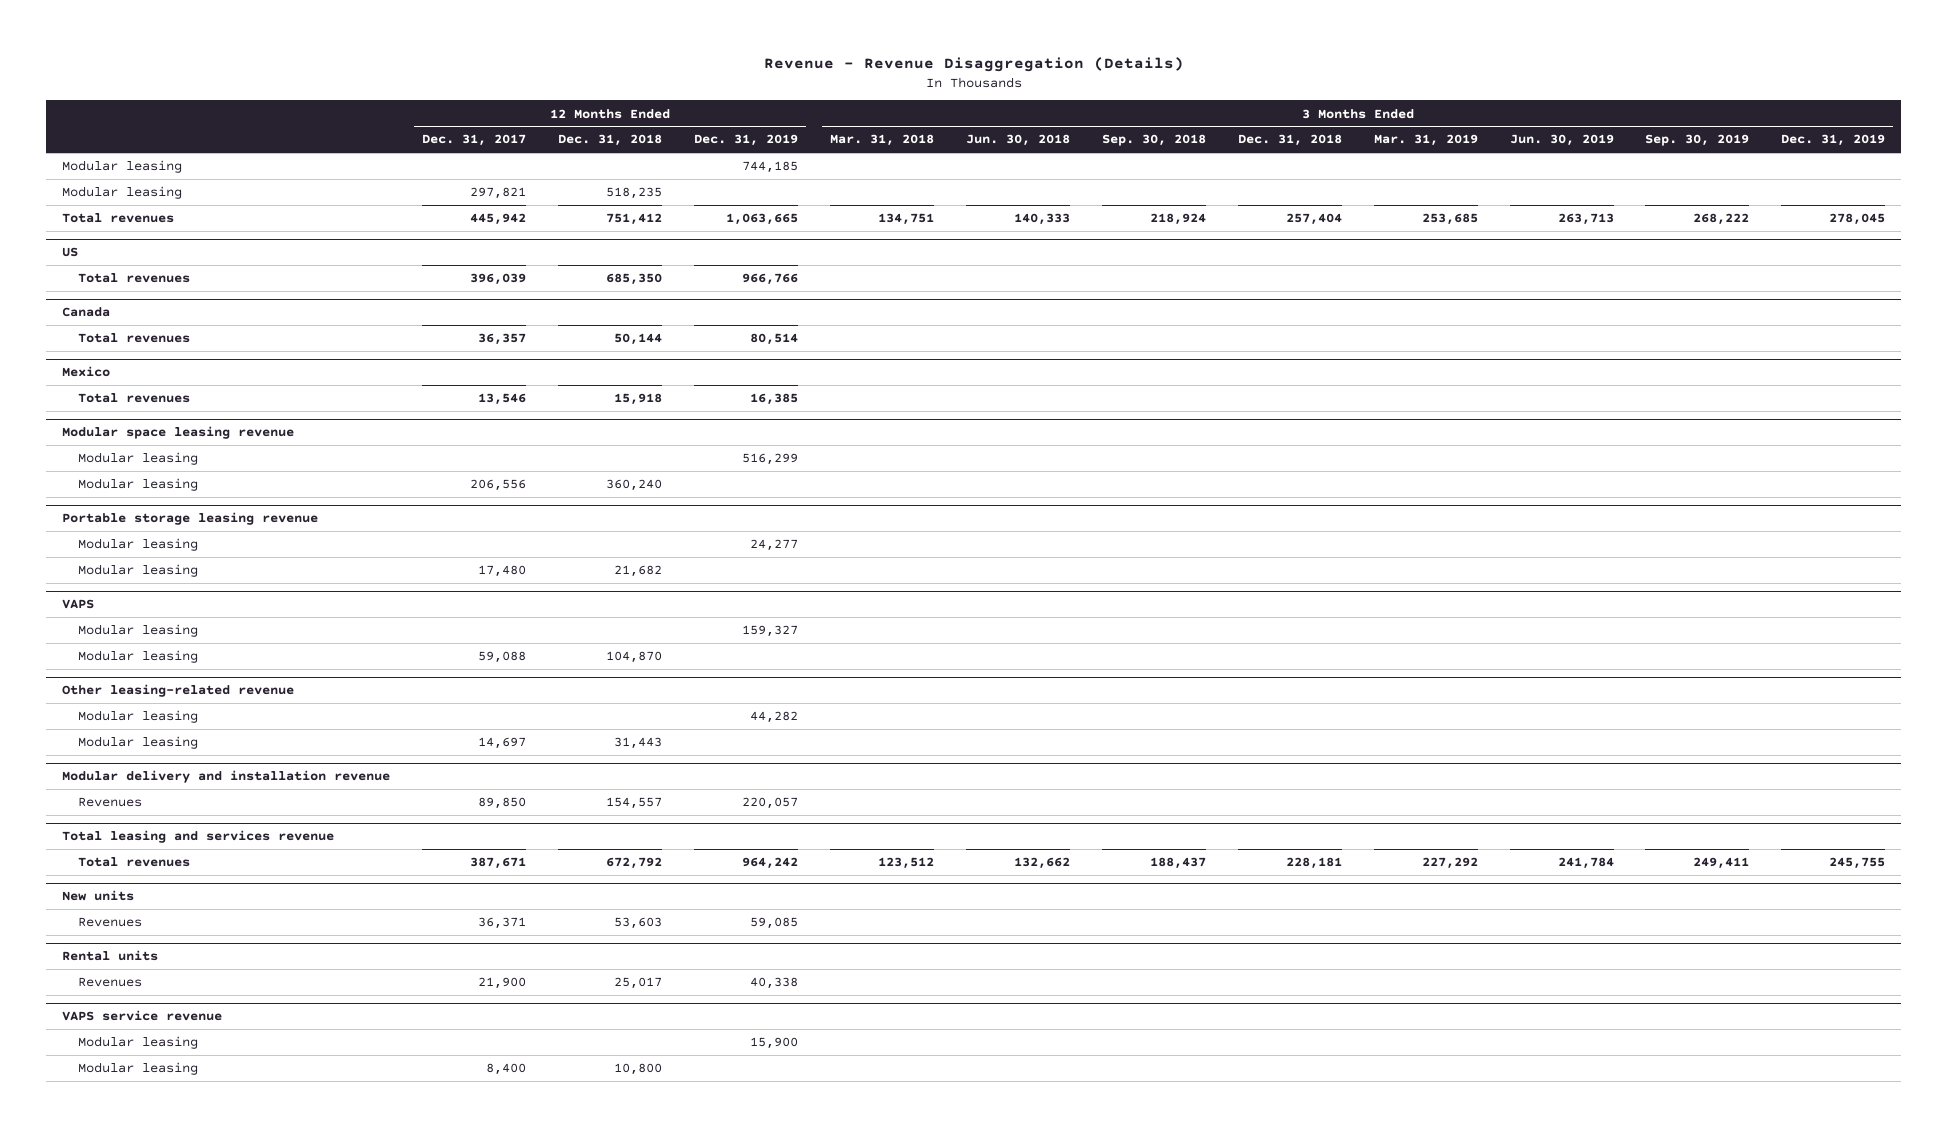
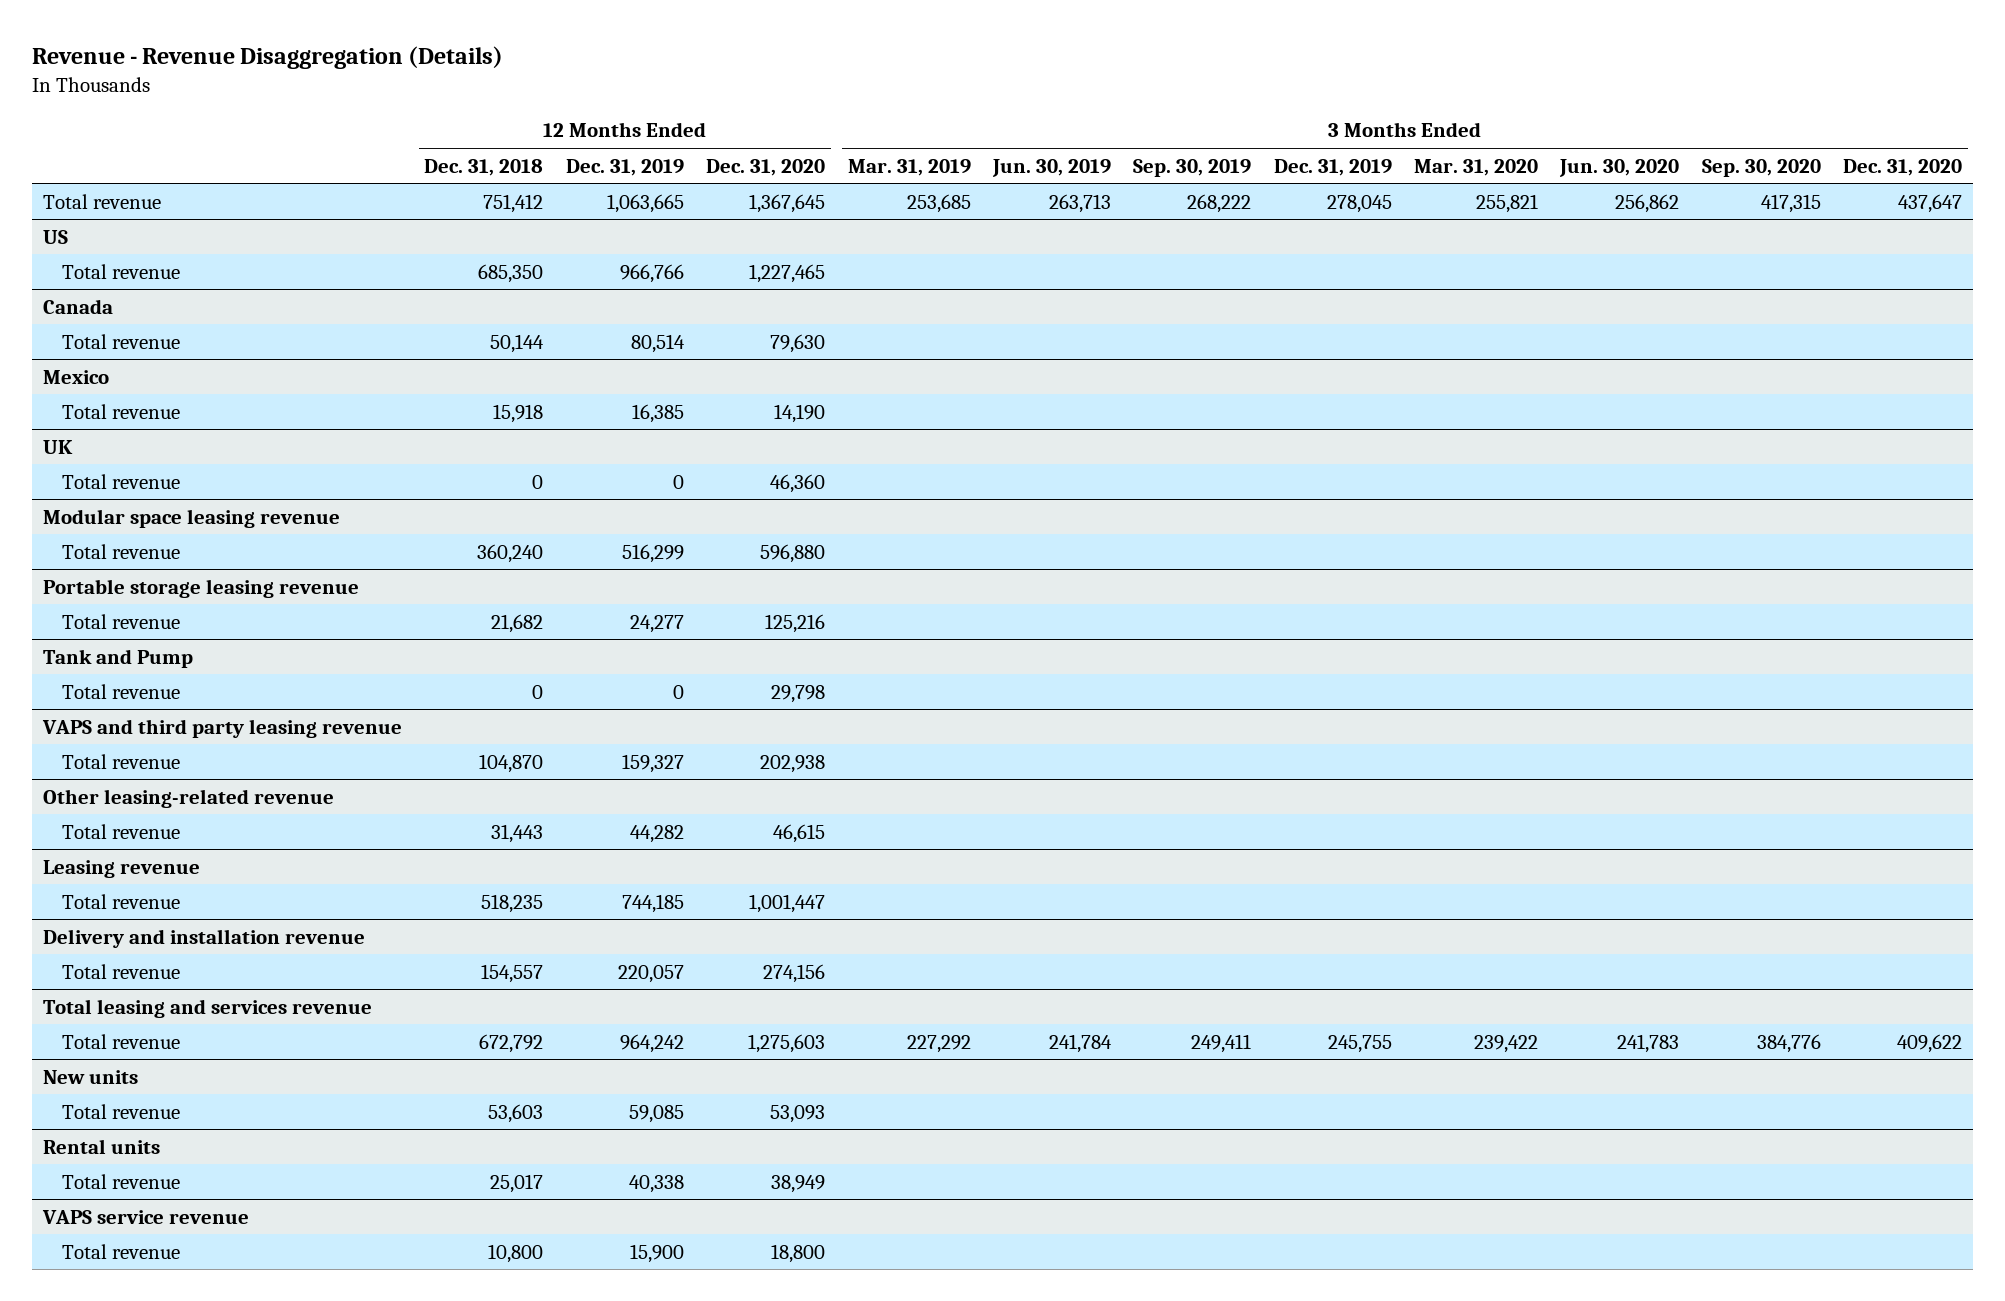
- | 12 Months Ended Dec. 31, 2017 | 12 Months Ended Dec. 31, 2018 | 12 Months Ended Dec. 31, 2019 | 3 Months Ended Mar. 31, 2018 | 3 Months Ended Jun. 30, 2018 | 3 Months Ended Sep. 30, 2018 | 3 Months Ended Dec. 31, 2018 | 3 Months Ended Mar. 31, 2019 | 3 Months Ended Jun. 30, 2019 | 3 Months Ended Sep. 30, 2019 | 3 Months Ended Dec. 31, 2019
+ | 12 Months Ended Dec. 31, 2018 | 12 Months Ended Dec. 31, 2019 | 12 Months Ended Dec. 31, 2020 | 3 Months Ended Mar. 31, 2019 | 3 Months Ended Jun. 30, 2019 | 3 Months Ended Sep. 30, 2019 | 3 Months Ended Dec. 31, 2019 | 3 Months Ended Mar. 31, 2020 | 3 Months Ended Jun. 30, 2020 | 3 Months Ended Sep. 30, 2020 | 3 Months Ended Dec. 31, 2020
- Modular leasing | | | 744,185 | | | | | | | |
- Modular leasing | 297,821 | 518,235 | | | | | | | | |
- Total revenues | 445,942 | 751,412 | 1,063,665 | 134,751 | 140,333 | 218,924 | 257,404 | 253,685 | 263,713 | 268,222 | 278,045
+ Total revenue | 751,412 | 1,063,665 | 1,367,645 | 253,685 | 263,713 | 268,222 | 278,045 | 255,821 | 256,862 | 417,315 | 437,647
@ US
- Total revenues | 396,039 | 685,350 | 966,766 | | | | | | | |
+ Total revenue | 685,350 | 966,766 | 1,227,465 | | | | | | | |
@ Canada
- Total revenues | 36,357 | 50,144 | 80,514 | | | | | | | |
+ Total revenue | 50,144 | 80,514 | 79,630 | | | | | | | |
@ Mexico
- Total revenues | 13,546 | 15,918 | 16,385 | | | | | | | |
+ Total revenue | 15,918 | 16,385 | 14,190 | | | | | | | |
+ UK
+ Total revenue | 0 | 0 | 46,360 | | | | | | | |
@ Modular space leasing revenue
- Modular leasing | | | 516,299 | | | | | | | |
- Modular leasing | 206,556 | 360,240 | | | | | | | | |
+ Total revenue | 360,240 | 516,299 | 596,880 | | | | | | | |
@ Portable storage leasing revenue
- Modular leasing | | | 24,277 | | | | | | | |
- Modular leasing | 17,480 | 21,682 | | | | | | | | |
- VAPS
- Modular leasing | | | 159,327 | | | | | | | |
- Modular leasing | 59,088 | 104,870 | | | | | | | | |
@ Portable storage leasing revenue
+ Total revenue | 21,682 | 24,277 | 125,216 | | | | | | | |
+ Tank and Pump
+ Total revenue | 0 | 0 | 29,798 | | | | | | | |
+ VAPS and third party leasing revenue
+ Total revenue | 104,870 | 159,327 | 202,938 | | | | | | | |
@ Other leasing-related revenue
- Modular leasing | | | 44,282 | | | | | | | |
- Modular leasing | 14,697 | 31,443 | | | | | | | | |
- Modular delivery and installation revenue
- Revenues | 89,850 | 154,557 | 220,057 | | | | | | | |
@ Other leasing-related revenue
+ Total revenue | 31,443 | 44,282 | 46,615 | | | | | | | |
+ Leasing revenue
+ Total revenue | 518,235 | 744,185 | 1,001,447 | | | | | | | |
+ Delivery and installation revenue
+ Total revenue | 154,557 | 220,057 | 274,156 | | | | | | | |
@ Total leasing and services revenue
- Total revenues | 387,671 | 672,792 | 964,242 | 123,512 | 132,662 | 188,437 | 228,181 | 227,292 | 241,784 | 249,411 | 245,755
+ Total revenue | 672,792 | 964,242 | 1,275,603 | 227,292 | 241,784 | 249,411 | 245,755 | 239,422 | 241,783 | 384,776 | 409,622
@ New units
- Revenues | 36,371 | 53,603 | 59,085 | | | | | | | |
+ Total revenue | 53,603 | 59,085 | 53,093 | | | | | | | |
@ Rental units
- Revenues | 21,900 | 25,017 | 40,338 | | | | | | | |
+ Total revenue | 25,017 | 40,338 | 38,949 | | | | | | | |
@ VAPS service revenue
- Modular leasing | | | 15,900 | | | | | | | |
- Modular leasing | 8,400 | 10,800 | | | | | | | | |
+ Total revenue | 10,800 | 15,900 | 18,800 | | | | | | | |

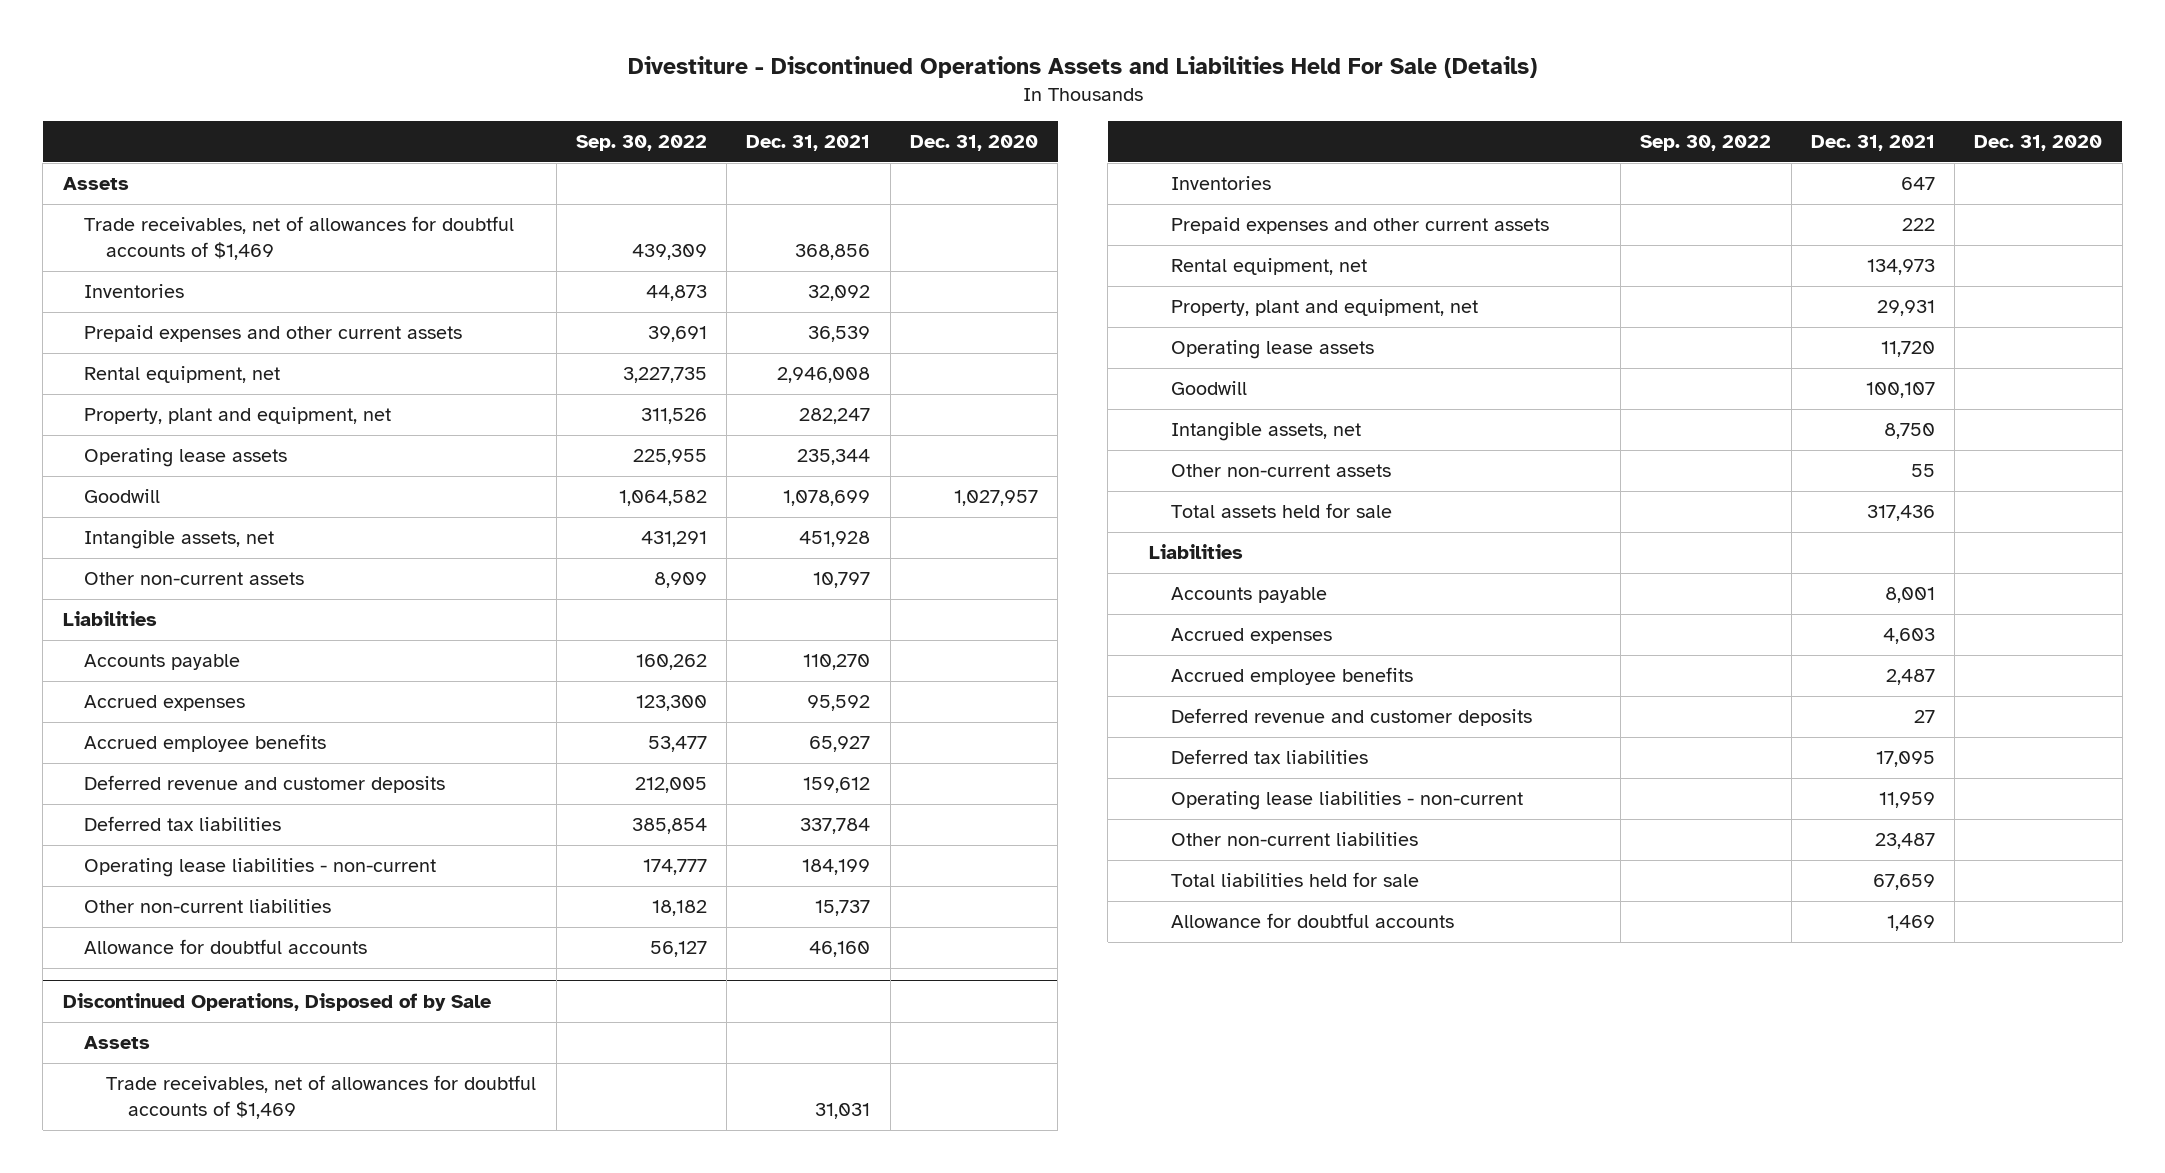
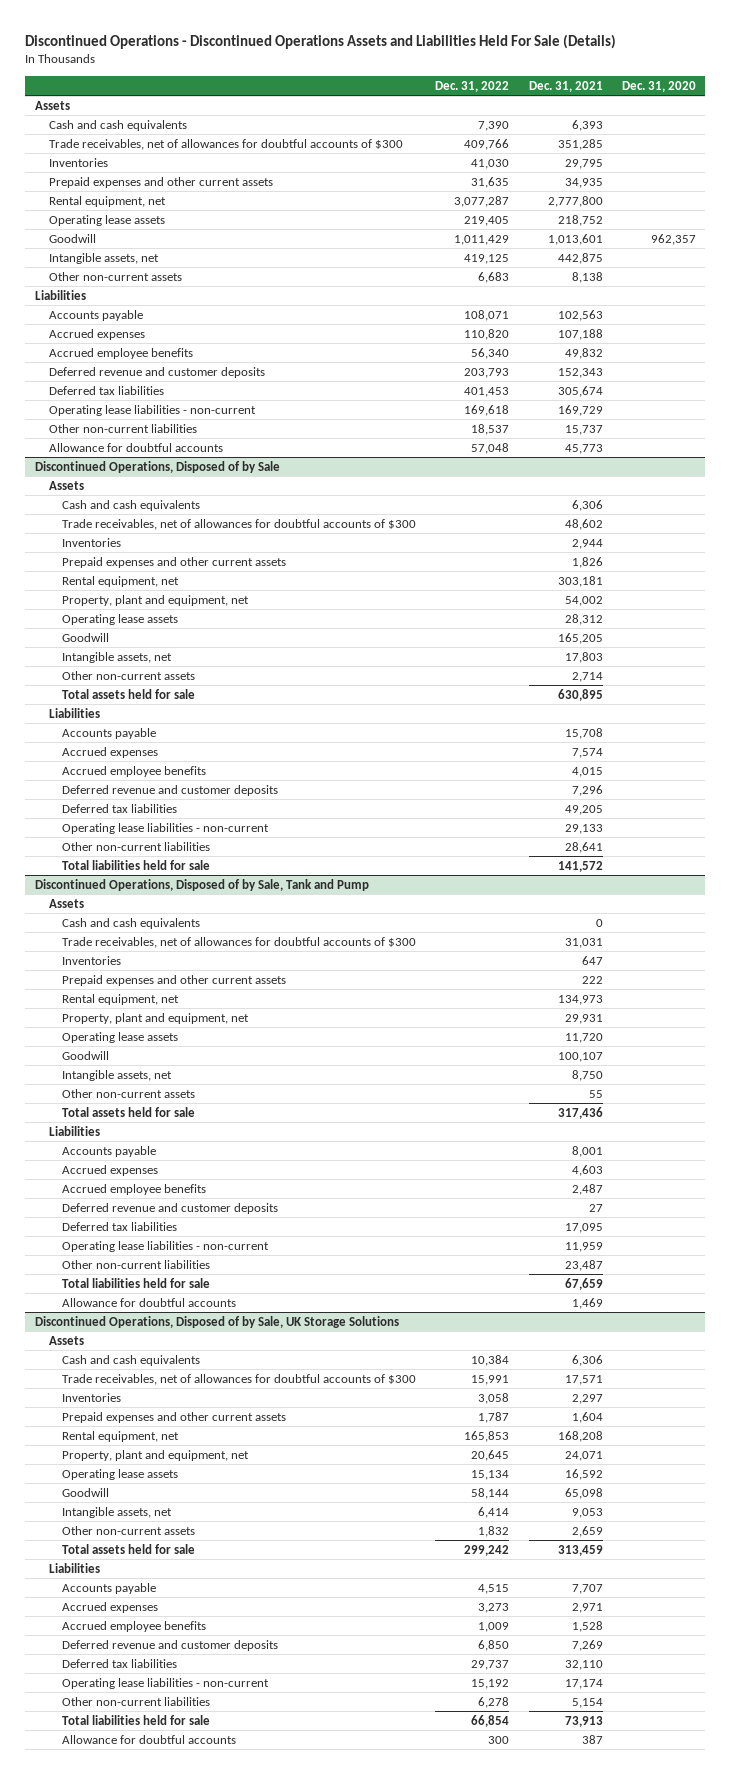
- Divestiture - Discontinued Operations Assets and Liabilities Held For Sale (Details)
+ Discontinued Operations - Discontinued Operations Assets and Liabilities Held For Sale (Details)
- | Sep. 30, 2022 | Dec. 31, 2021 | Dec. 31, 2020
+ | Dec. 31, 2022 | Dec. 31, 2021 | Dec. 31, 2020
- Trade receivables, net of allowances for doubtful accounts of $1,469 | 439,309 | 368,856 |
- Inventories | 44,873 | 32,092 |
- Prepaid expenses and other current assets | 39,691 | 36,539 |
- Rental equipment, net | 3,227,735 | 2,946,008 |
- Property, plant and equipment, net | 311,526 | 282,247 |
- Operating lease assets | 225,955 | 235,344 |
- Goodwill | 1,064,582 | 1,078,699 | 1,027,957
- Intangible assets, net | 431,291 | 451,928 |
- Other non-current assets | 8,909 | 10,797 |
+ Cash and cash equivalents | 7,390 | 6,393 |
+ Trade receivables, net of allowances for doubtful accounts of $300 | 409,766 | 351,285 |
+ Inventories | 41,030 | 29,795 |
+ Prepaid expenses and other current assets | 31,635 | 34,935 |
+ Rental equipment, net | 3,077,287 | 2,777,800 |
+ Operating lease assets | 219,405 | 218,752 |
+ Goodwill | 1,011,429 | 1,013,601 | 962,357
+ Intangible assets, net | 419,125 | 442,875 |
+ Other non-current assets | 6,683 | 8,138 |
- Accounts payable | 160,262 | 110,270 |
- Accrued expenses | 123,300 | 95,592 |
- Accrued employee benefits | 53,477 | 65,927 |
- Deferred revenue and customer deposits | 212,005 | 159,612 |
- Deferred tax liabilities | 385,854 | 337,784 |
- Operating lease liabilities - non-current | 174,777 | 184,199 |
+ Accounts payable | 108,071 | 102,563 |
+ Accrued expenses | 110,820 | 107,188 |
+ Accrued employee benefits | 56,340 | 49,832 |
+ Deferred revenue and customer deposits | 203,793 | 152,343 |
+ Deferred tax liabilities | 401,453 | 305,674 |
+ Operating lease liabilities - non-current | 169,618 | 169,729 |
- Allowance for doubtful accounts | 56,127 | 46,160 |
+ Allowance for doubtful accounts | 57,048 | 45,773 |
@ Discontinued Operations, Disposed of by Sale
- Trade receivables, net of allowances for doubtful accounts of $1,469 | | 31,031 |
+ Cash and cash equivalents | | 6,306 |
+ Trade receivables, net of allowances for doubtful accounts of $300 | | 48,602 |
+ Inventories | | 2,944 |
+ Prepaid expenses and other current assets | | 1,826 |
+ Rental equipment, net | | 303,181 |
+ Property, plant and equipment, net | | 54,002 |
+ Operating lease assets | | 28,312 |
+ Goodwill | | 165,205 |
+ Intangible assets, net | | 17,803 |
+ Other non-current assets | | 2,714 |
+ Total assets held for sale | | 630,895 |
+ Liabilities
+ Accounts payable | | 15,708 |
+ Accrued expenses | | 7,574 |
+ Accrued employee benefits | | 4,015 |
+ Deferred revenue and customer deposits | | 7,296 |
+ Deferred tax liabilities | | 49,205 |
+ Operating lease liabilities - non-current | | 29,133 |
+ Other non-current liabilities | | 28,641 |
+ Total liabilities held for sale | | 141,572 |
+ Discontinued Operations, Disposed of by Sale, Tank and Pump
+ Assets
+ Cash and cash equivalents | | 0 |
+ Trade receivables, net of allowances for doubtful accounts of $300 | | 31,031 |
+ Discontinued Operations, Disposed of by Sale, UK Storage Solutions
+ Assets
+ Cash and cash equivalents | 10,384 | 6,306 |
+ Trade receivables, net of allowances for doubtful accounts of $300 | 15,991 | 17,571 |
+ Inventories | 3,058 | 2,297 |
+ Prepaid expenses and other current assets | 1,787 | 1,604 |
+ Rental equipment, net | 165,853 | 168,208 |
+ Property, plant and equipment, net | 20,645 | 24,071 |
+ Operating lease assets | 15,134 | 16,592 |
+ Goodwill | 58,144 | 65,098 |
+ Intangible assets, net | 6,414 | 9,053 |
+ Other non-current assets | 1,832 | 2,659 |
+ Total assets held for sale | 299,242 | 313,459 |
+ Liabilities
+ Accounts payable | 4,515 | 7,707 |
+ Accrued expenses | 3,273 | 2,971 |
+ Accrued employee benefits | 1,009 | 1,528 |
+ Deferred revenue and customer deposits | 6,850 | 7,269 |
+ Deferred tax liabilities | 29,737 | 32,110 |
+ Operating lease liabilities - non-current | 15,192 | 17,174 |
+ Other non-current liabilities | 6,278 | 5,154 |
+ Total liabilities held for sale | 66,854 | 73,913 |
+ Allowance for doubtful accounts | 300 | 387 |

